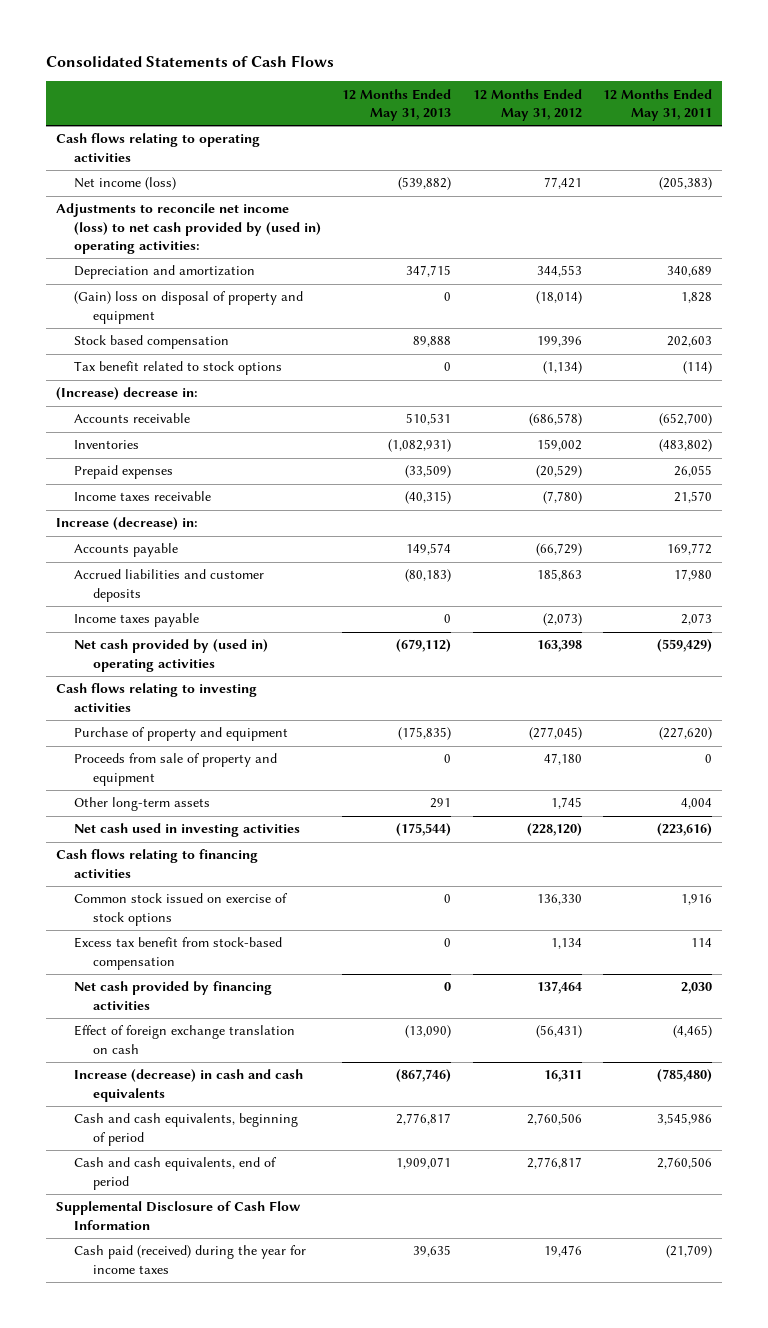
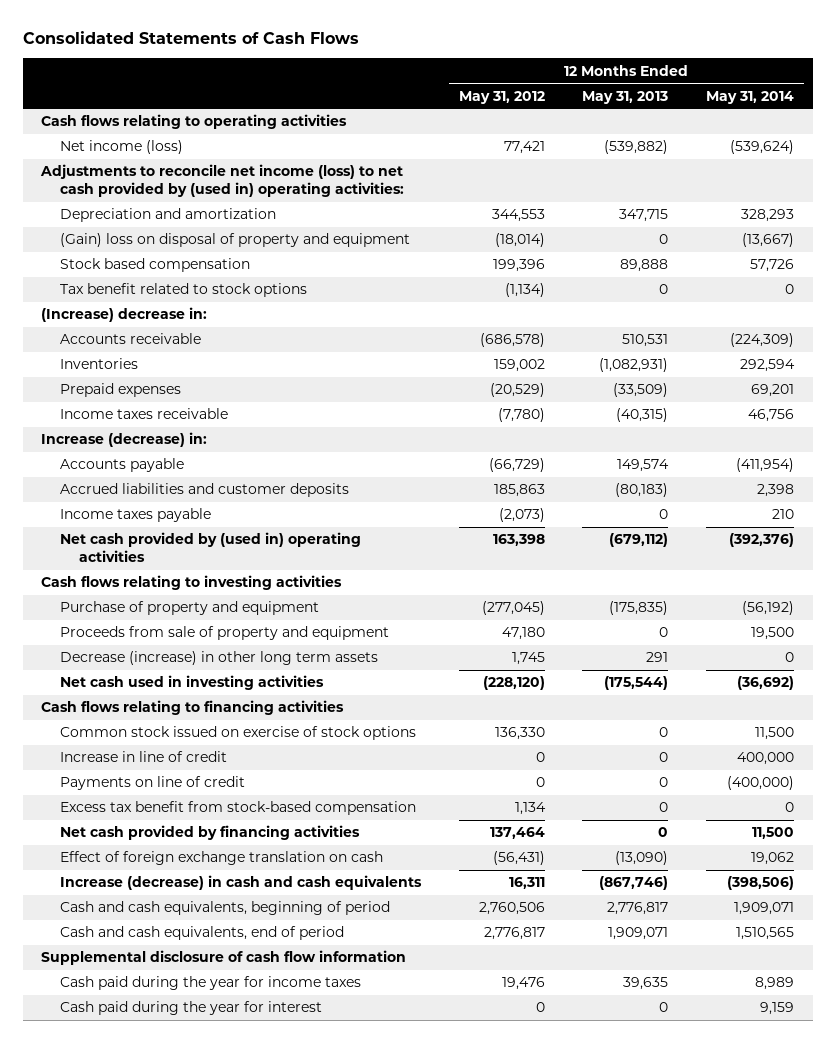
- | 12 Months Ended May 31, 2013 | 12 Months Ended May 31, 2012 | 12 Months Ended May 31, 2011
+ | 12 Months Ended May 31, 2012 | 12 Months Ended May 31, 2013 | 12 Months Ended May 31, 2014
- Other long-term assets | 291 | 1,745 | 4,004
+ Decrease (increase) in other long term assets | 1,745 | 291 | 0
+ Increase in line of credit | 0 | 0 | 400,000
+ Payments on line of credit | 0 | 0 | (400,000)
- Supplemental Disclosure of Cash Flow Information
- Cash paid (received) during the year for income taxes | 39,635 | 19,476 | (21,709)
+ Supplemental disclosure of cash flow information
+ Cash paid during the year for income taxes | 19,476 | 39,635 | 8,989
+ Cash paid during the year for interest | 0 | 0 | 9,159

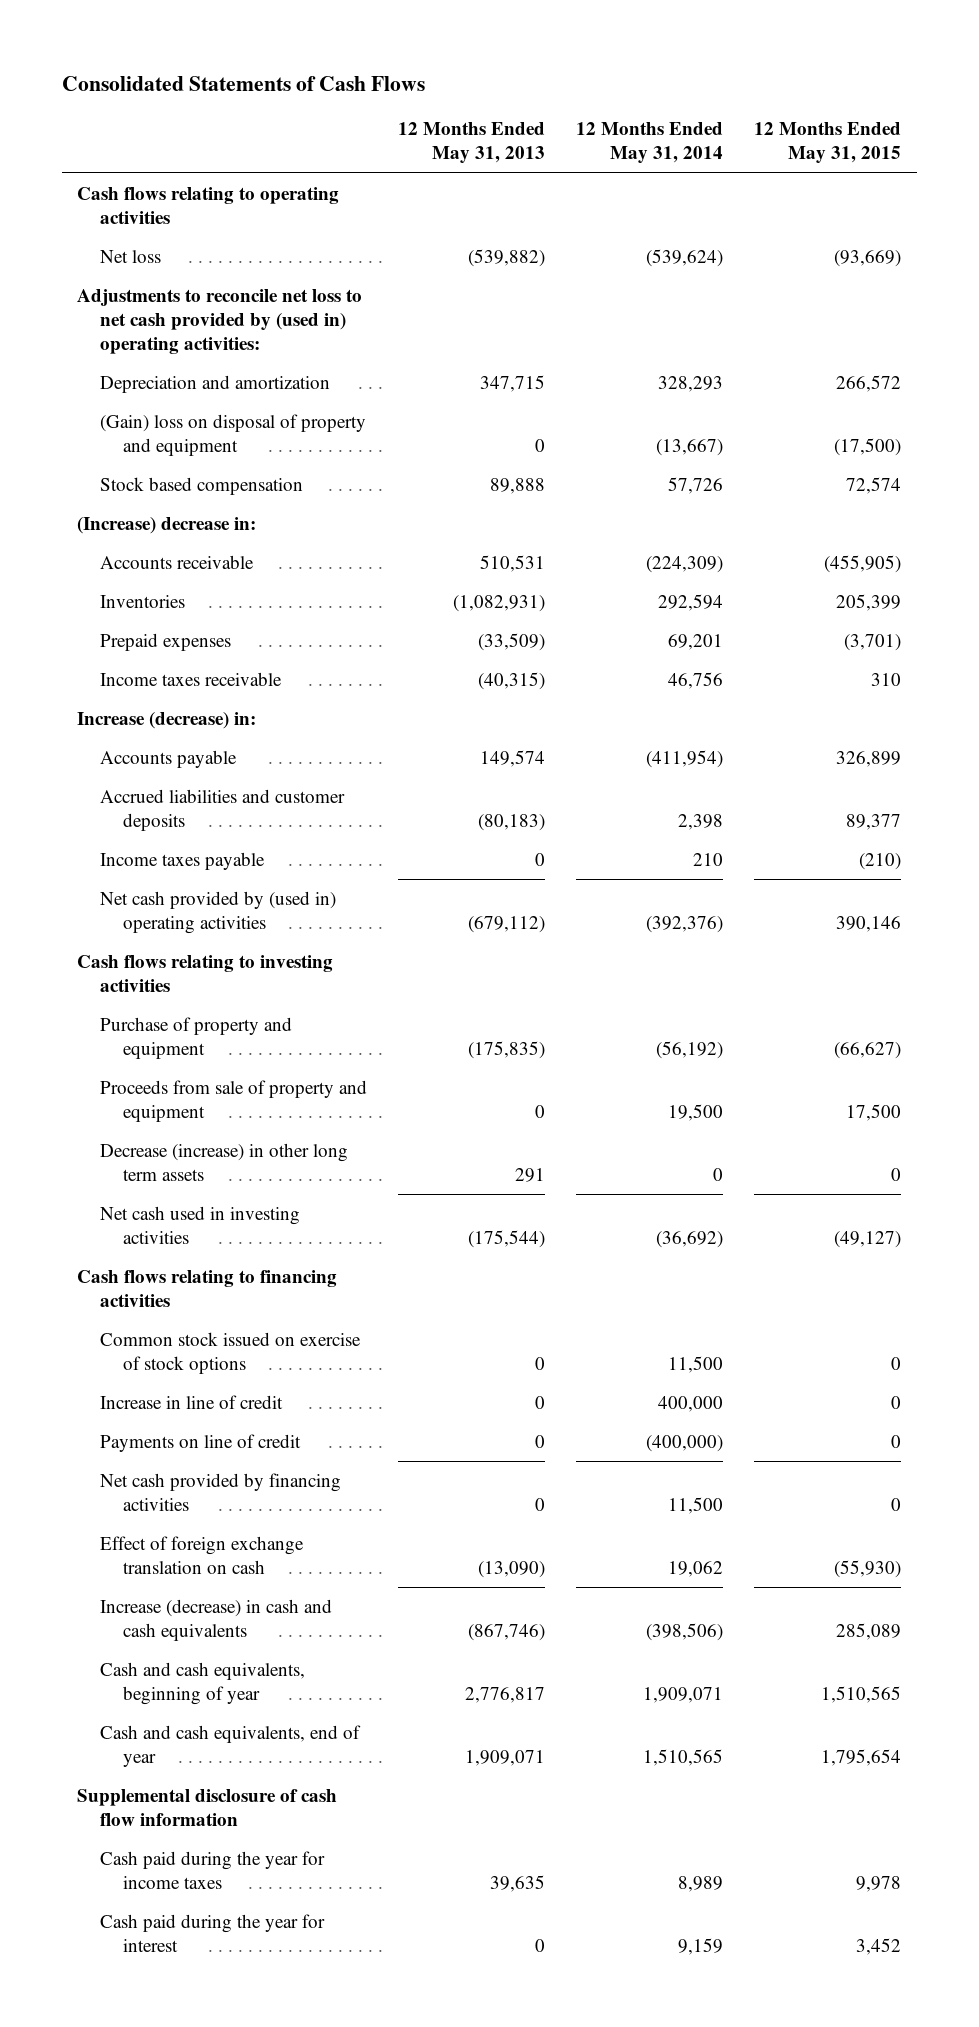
- | 12 Months Ended May 31, 2012 | 12 Months Ended May 31, 2013 | 12 Months Ended May 31, 2014
+ | 12 Months Ended May 31, 2013 | 12 Months Ended May 31, 2014 | 12 Months Ended May 31, 2015
- Net income (loss) | 77,421 | (539,882) | (539,624)
- Adjustments to reconcile net income (loss) to net cash provided by (used in) operating activities:
+ Net loss | (539,882) | (539,624) | (93,669)
+ Adjustments to reconcile net loss to net cash provided by (used in) operating activities:
- Tax benefit related to stock options | (1,134) | 0 | 0
- Excess tax benefit from stock-based compensation | 1,134 | 0 | 0
- Cash and cash equivalents, beginning of period | 2,760,506 | 2,776,817 | 1,909,071
- Cash and cash equivalents, end of period | 2,776,817 | 1,909,071 | 1,510,565
+ Cash and cash equivalents, beginning of year | 2,776,817 | 1,909,071 | 1,510,565
+ Cash and cash equivalents, end of year | 1,909,071 | 1,510,565 | 1,795,654

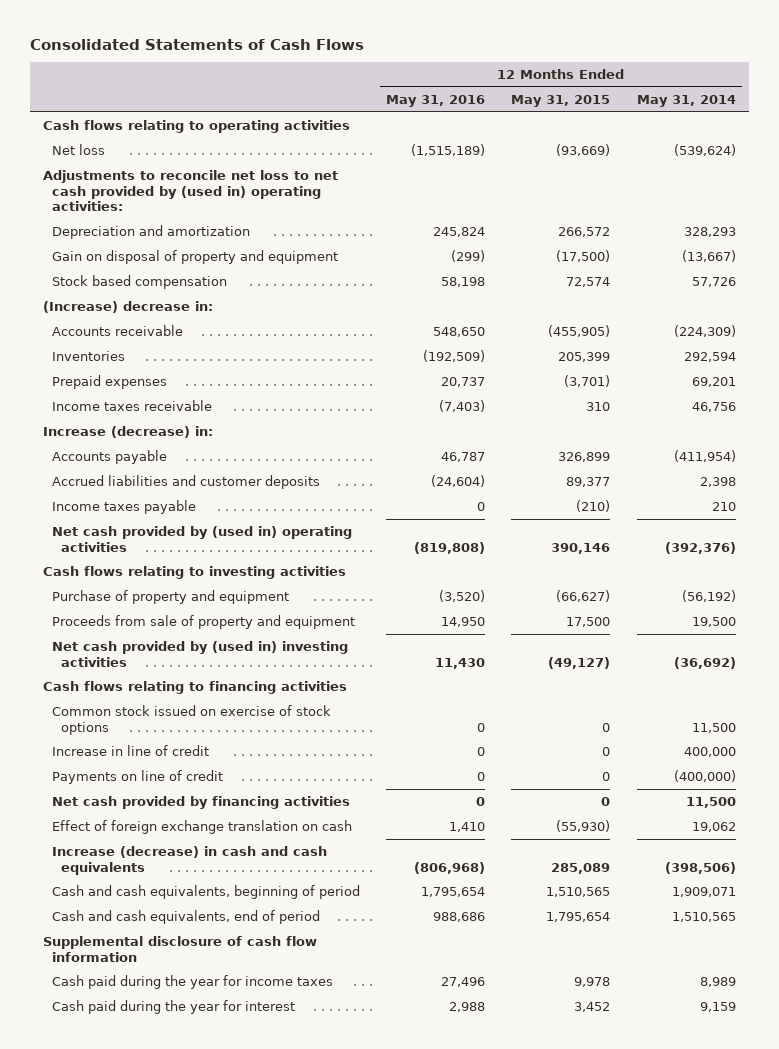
- | 12 Months Ended May 31, 2013 | 12 Months Ended May 31, 2014 | 12 Months Ended May 31, 2015
+ | 12 Months Ended May 31, 2016 | 12 Months Ended May 31, 2015 | 12 Months Ended May 31, 2014
- (Gain) loss on disposal of property and equipment | 0 | (13,667) | (17,500)
+ Gain on disposal of property and equipment | (299) | (17,500) | (13,667)
- Decrease (increase) in other long term assets | 291 | 0 | 0
- Net cash used in investing activities | (175,544) | (36,692) | (49,127)
+ Net cash provided by (used in) investing activities | 11,430 | (49,127) | (36,692)
- Cash and cash equivalents, beginning of year | 2,776,817 | 1,909,071 | 1,510,565
- Cash and cash equivalents, end of year | 1,909,071 | 1,510,565 | 1,795,654
+ Cash and cash equivalents, beginning of period | 1,795,654 | 1,510,565 | 1,909,071
+ Cash and cash equivalents, end of period | 988,686 | 1,795,654 | 1,510,565

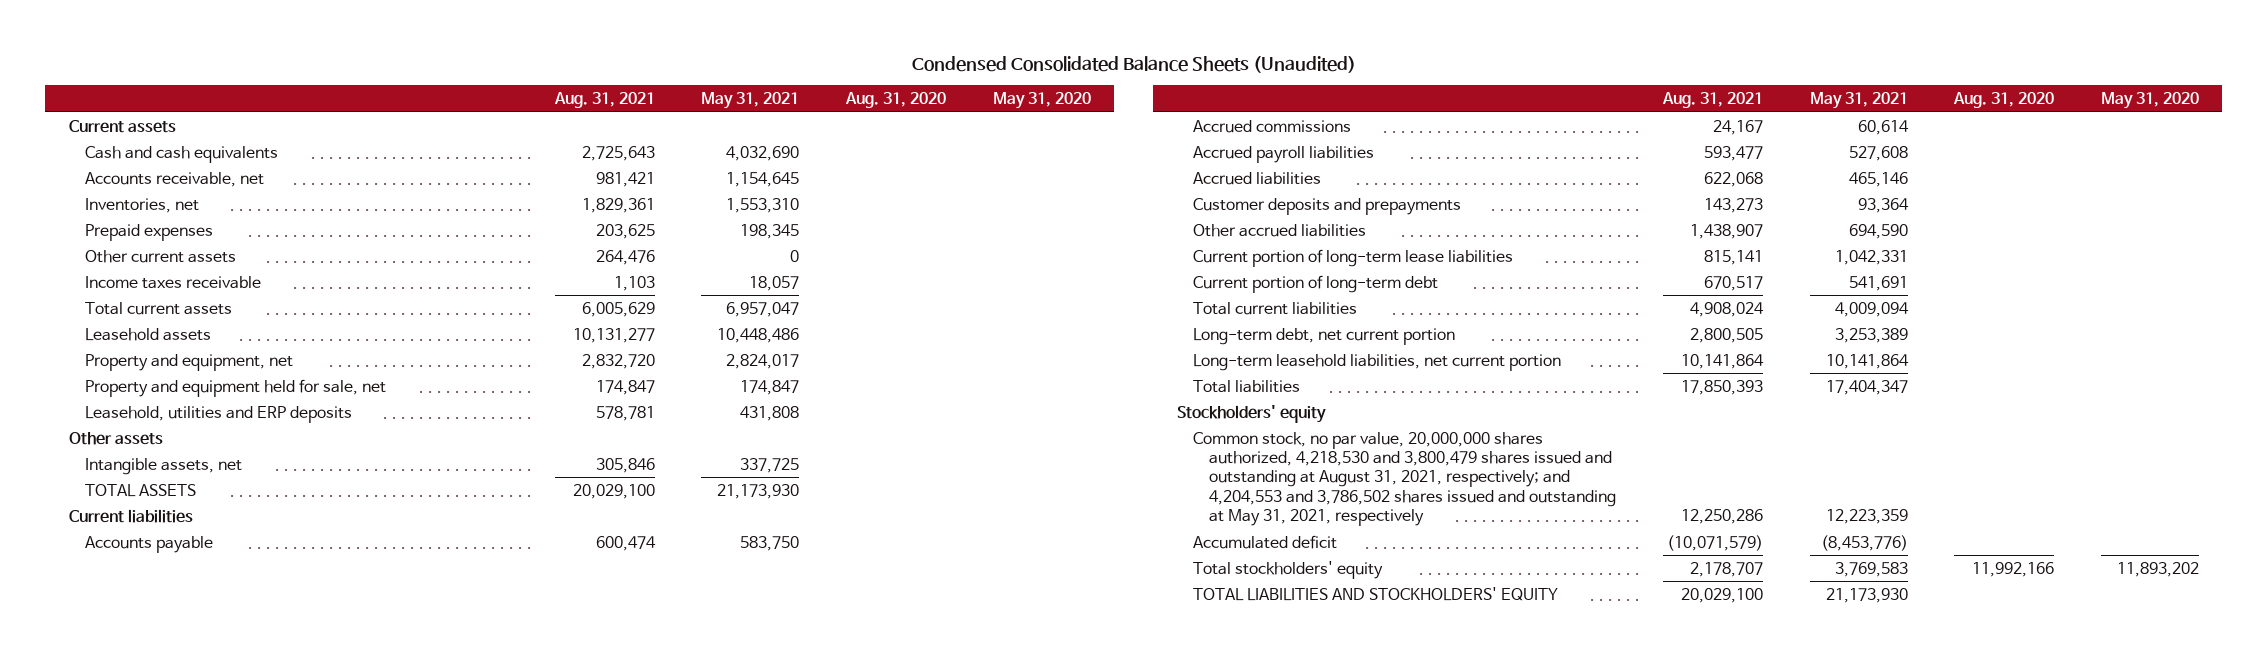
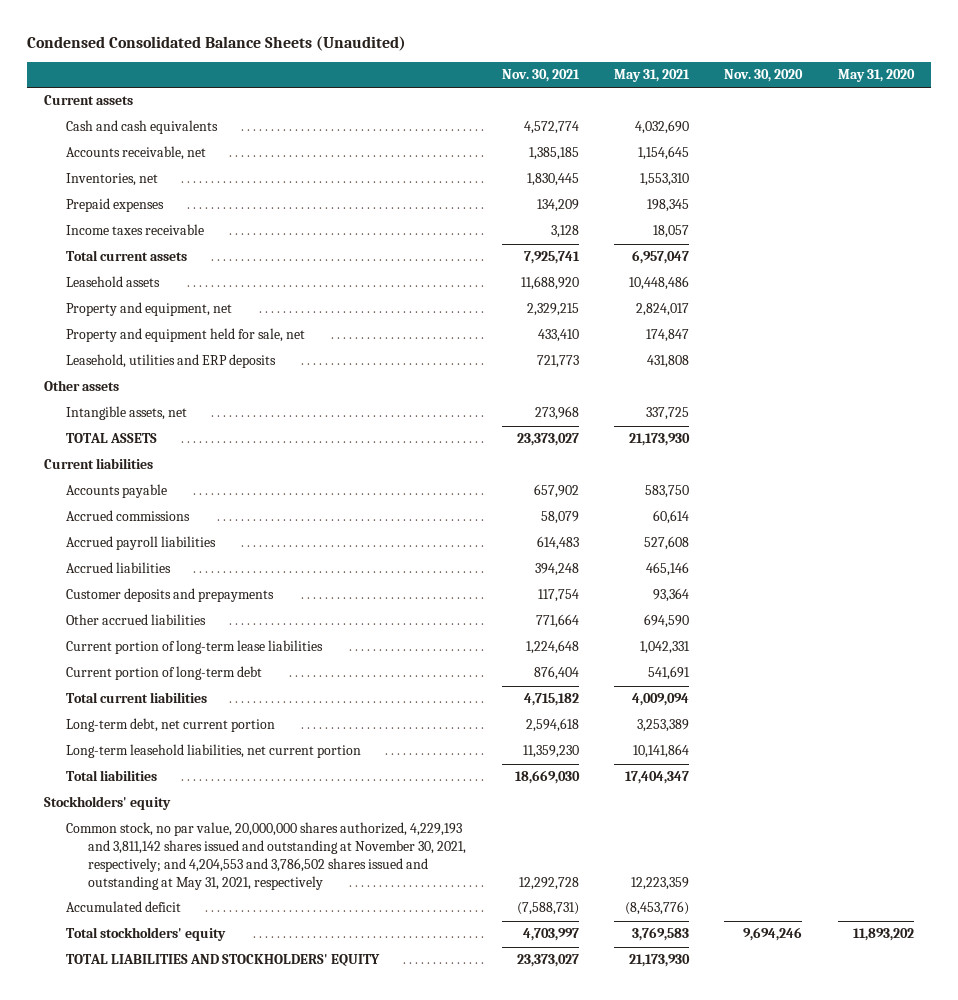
- | Aug. 31, 2021 | May 31, 2021 | Aug. 31, 2020 | May 31, 2020
+ | Nov. 30, 2021 | May 31, 2021 | Nov. 30, 2020 | May 31, 2020
- Other current assets | 264,476 | 0 | |
- Common stock, no par value, 20,000,000 shares authorized, 4,218,530 and 3,800,479 shares issued and outstanding at August 31, 2021, respectively; and 4,204,553 and 3,786,502 shares issued and outstanding at May 31, 2021, respectively | 12,250,286 | 12,223,359 | |
+ Common stock, no par value, 20,000,000 shares authorized, 4,229,193 and 3,811,142 shares issued and outstanding at November 30, 2021, respectively; and 4,204,553 and 3,786,502 shares issued and outstanding at May 31, 2021, respectively | 12,292,728 | 12,223,359 | |

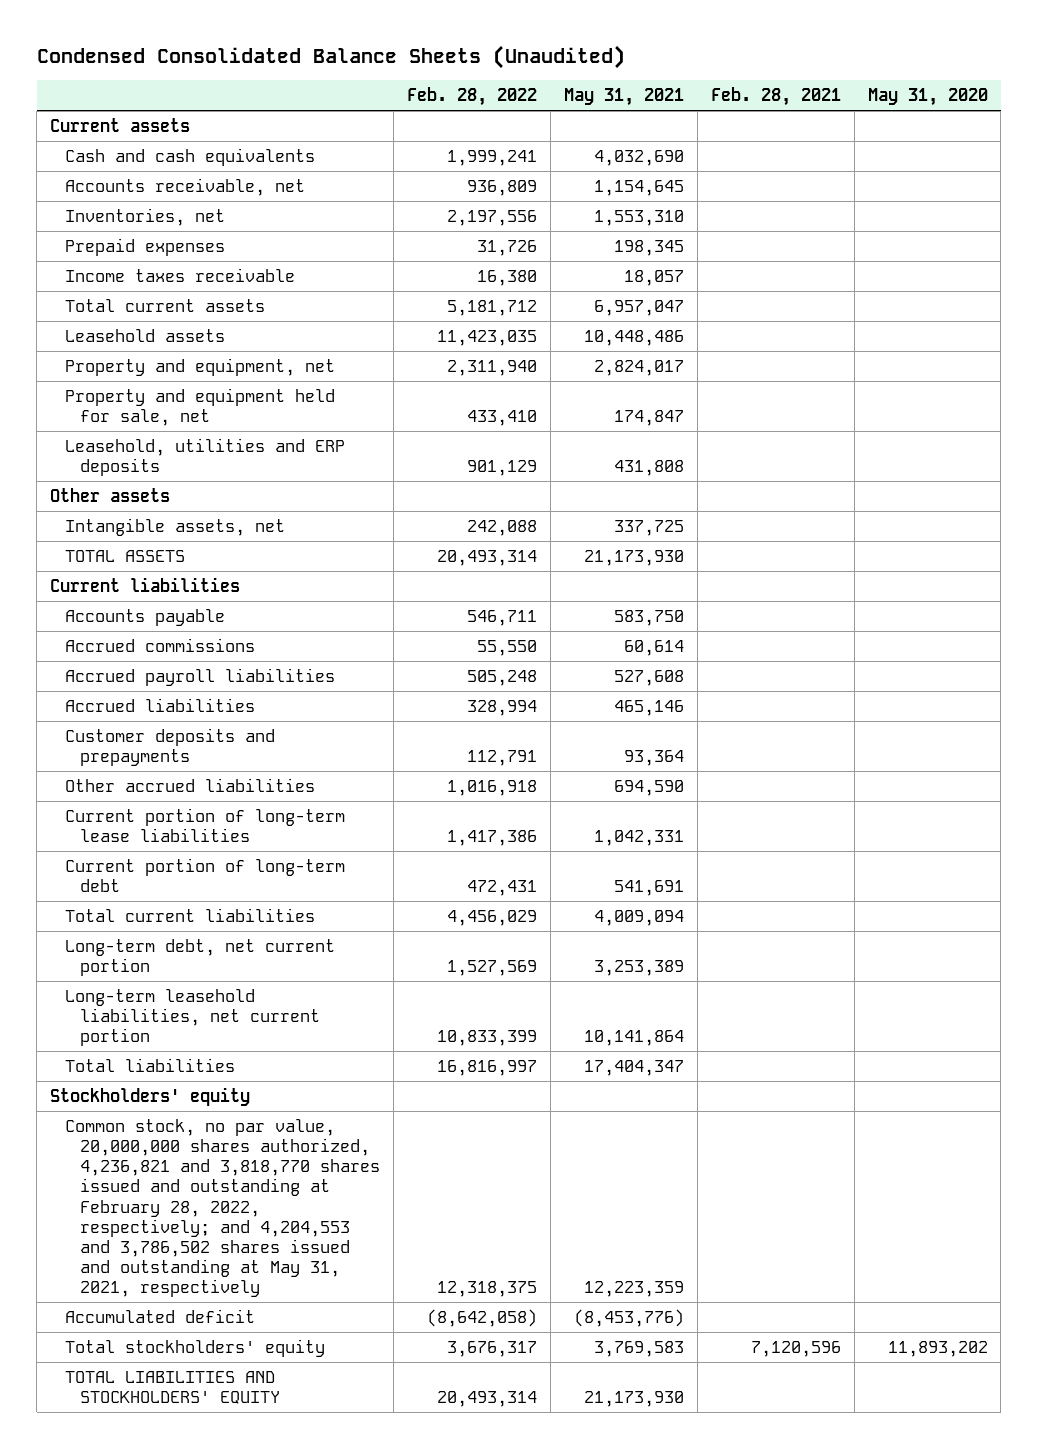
- | Nov. 30, 2021 | May 31, 2021 | Nov. 30, 2020 | May 31, 2020
+ | Feb. 28, 2022 | May 31, 2021 | Feb. 28, 2021 | May 31, 2020
- Common stock, no par value, 20,000,000 shares authorized, 4,229,193 and 3,811,142 shares issued and outstanding at November 30, 2021, respectively; and 4,204,553 and 3,786,502 shares issued and outstanding at May 31, 2021, respectively | 12,292,728 | 12,223,359 | |
+ Common stock, no par value, 20,000,000 shares authorized, 4,236,821 and 3,818,770 shares issued and outstanding at February 28, 2022, respectively; and 4,204,553 and 3,786,502 shares issued and outstanding at May 31, 2021, respectively | 12,318,375 | 12,223,359 | |

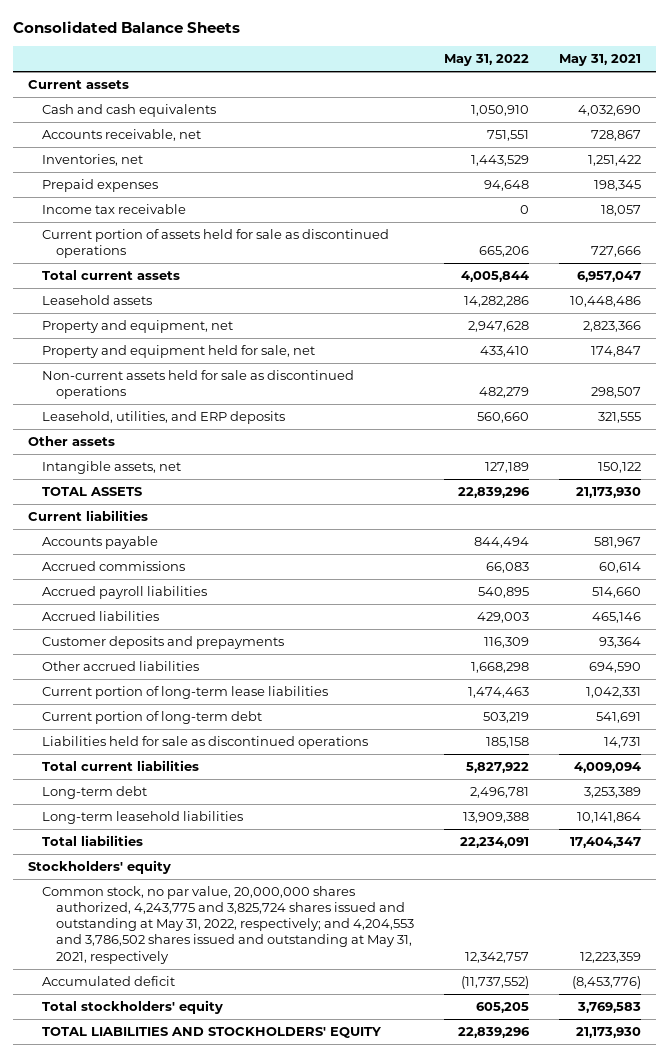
- Condensed Consolidated Balance Sheets (Unaudited)
+ Consolidated Balance Sheets
- | Feb. 28, 2022 | May 31, 2021 | Feb. 28, 2021 | May 31, 2020
+ | May 31, 2022 | May 31, 2021
- Accounts receivable, net | 936,809 | 1,154,645 | |
- Inventories, net | 2,197,556 | 1,553,310 | |
+ Accounts receivable, net | 751,551 | 728,867
+ Inventories, net | 1,443,529 | 1,251,422
- Income taxes receivable | 16,380 | 18,057 | |
+ Income tax receivable | 0 | 18,057
+ Current portion of assets held for sale as discontinued operations | 665,206 | 727,666
- Property and equipment, net | 2,311,940 | 2,824,017 | |
+ Property and equipment, net | 2,947,628 | 2,823,366
- Leasehold, utilities and ERP deposits | 901,129 | 431,808 | |
+ Non-current assets held for sale as discontinued operations | 482,279 | 298,507
+ Leasehold, utilities, and ERP deposits | 560,660 | 321,555
- Intangible assets, net | 242,088 | 337,725 | |
+ Intangible assets, net | 127,189 | 150,122
- Accounts payable | 546,711 | 583,750 | |
+ Accounts payable | 844,494 | 581,967
- Accrued payroll liabilities | 505,248 | 527,608 | |
+ Accrued payroll liabilities | 540,895 | 514,660
+ Liabilities held for sale as discontinued operations | 185,158 | 14,731
- Long-term debt, net current portion | 1,527,569 | 3,253,389 | |
- Long-term leasehold liabilities, net current portion | 10,833,399 | 10,141,864 | |
+ Long-term debt | 2,496,781 | 3,253,389
+ Long-term leasehold liabilities | 13,909,388 | 10,141,864
- Common stock, no par value, 20,000,000 shares authorized, 4,236,821 and 3,818,770 shares issued and outstanding at February 28, 2022, respectively; and 4,204,553 and 3,786,502 shares issued and outstanding at May 31, 2021, respectively | 12,318,375 | 12,223,359 | |
+ Common stock, no par value, 20,000,000 shares authorized, 4,243,775 and 3,825,724 shares issued and outstanding at May 31, 2022, respectively; and 4,204,553 and 3,786,502 shares issued and outstanding at May 31, 2021, respectively | 12,342,757 | 12,223,359

